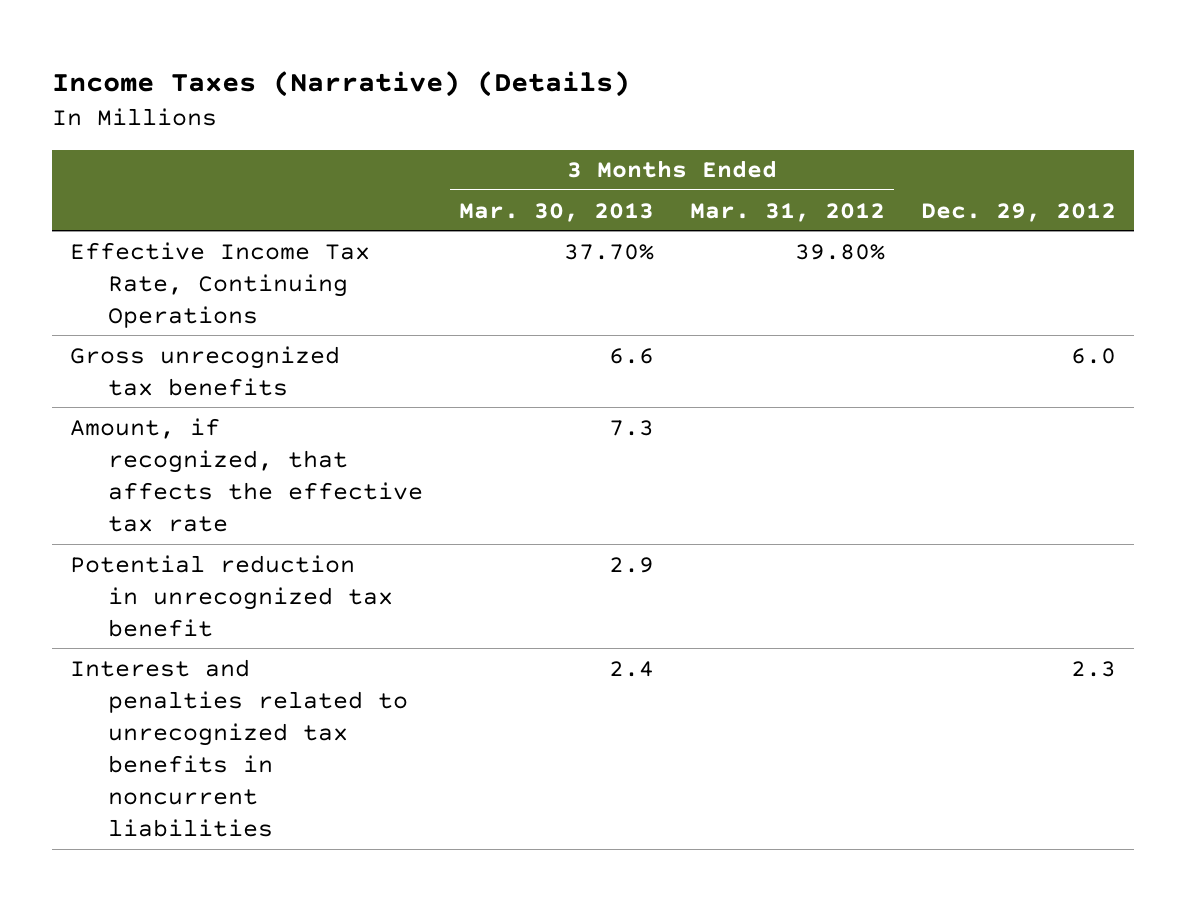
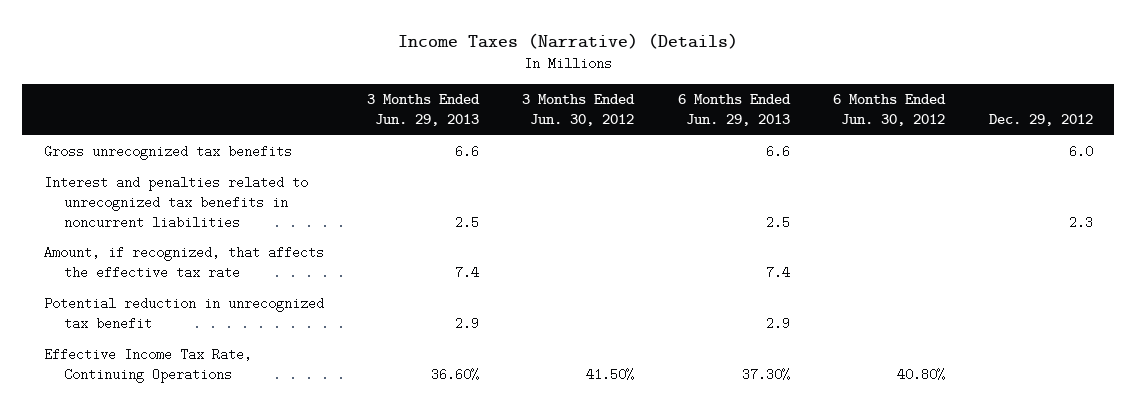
- | 3 Months Ended Mar. 30, 2013 | 3 Months Ended Mar. 31, 2012 | Dec. 29, 2012
+ | 3 Months Ended Jun. 29, 2013 | 3 Months Ended Jun. 30, 2012 | 6 Months Ended Jun. 29, 2013 | 6 Months Ended Jun. 30, 2012 | Dec. 29, 2012
moved up: Interest and penalties related to unrecognized tax benefits in noncurrent liabilities | 2.5 | | 2.5 | | 2.3
moved down: Effective Income Tax Rate, Continuing Operations | 36.60% | 41.50% | 37.30% | 40.80% |

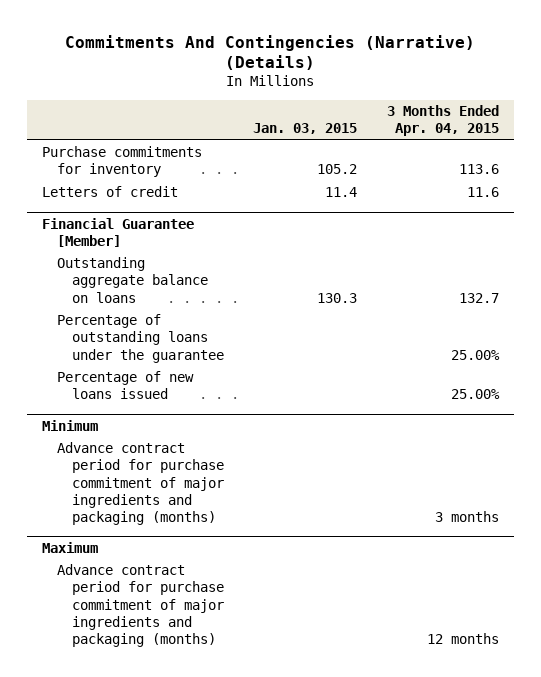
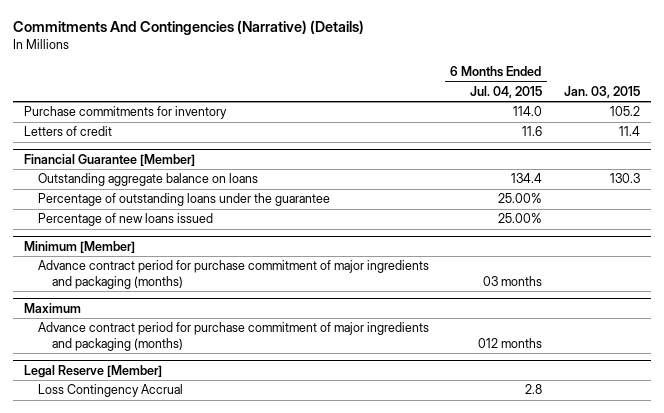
- | Jan. 03, 2015 | 3 Months Ended Apr. 04, 2015
+ | 6 Months Ended Jul. 04, 2015 | Jan. 03, 2015
- Minimum
+ Minimum [Member]
+ Legal Reserve [Member]
+ Loss Contingency Accrual | 2.8 |

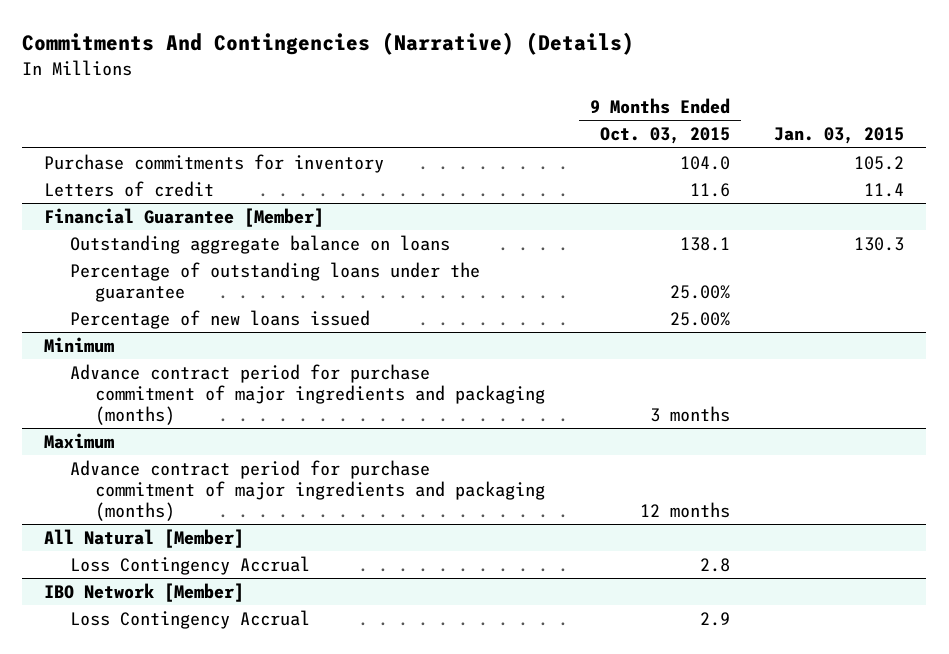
- | 6 Months Ended Jul. 04, 2015 | Jan. 03, 2015
+ | 9 Months Ended Oct. 03, 2015 | Jan. 03, 2015
- Minimum [Member]
+ Minimum
- Legal Reserve [Member]
- Loss Contingency Accrual | 2.8 |
+ All Natural [Member]
+ Loss Contingency Accrual | 2.8 |
+ IBO Network [Member]
+ Loss Contingency Accrual | 2.9 |

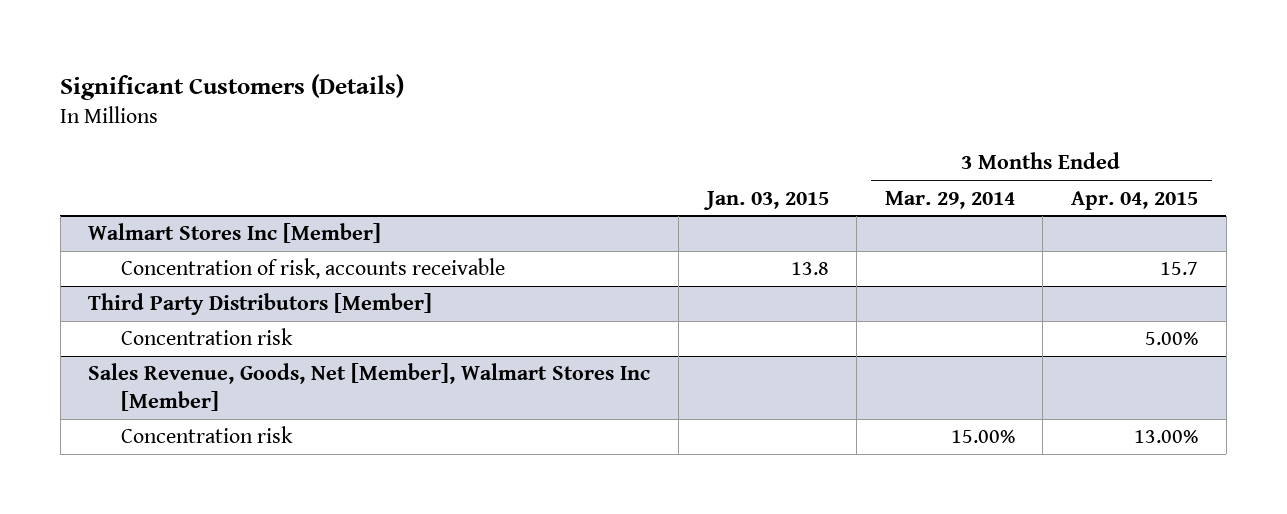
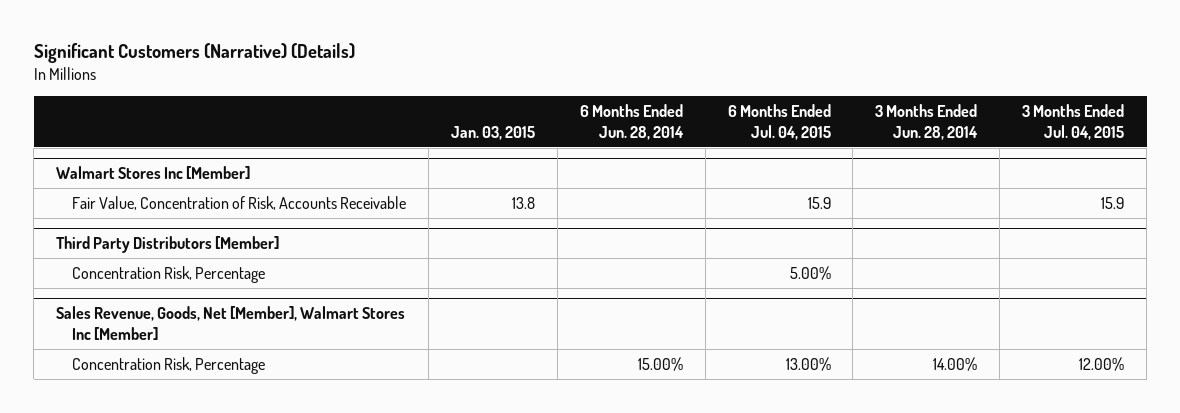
- Significant Customers (Details)
+ Significant Customers (Narrative) (Details)
- | Jan. 03, 2015 | 3 Months Ended Mar. 29, 2014 | 3 Months Ended Apr. 04, 2015
+ | Jan. 03, 2015 | 6 Months Ended Jun. 28, 2014 | 6 Months Ended Jul. 04, 2015 | 3 Months Ended Jun. 28, 2014 | 3 Months Ended Jul. 04, 2015
@ Walmart Stores Inc [Member]
- Concentration of risk, accounts receivable | 13.8 | | 15.7
+ Fair Value, Concentration of Risk, Accounts Receivable | 13.8 | | 15.9 | | 15.9
@ Third Party Distributors [Member]
- Concentration risk | | | 5.00%
+ Concentration Risk, Percentage | | | 5.00% | |
@ Sales Revenue, Goods, Net [Member], Walmart Stores Inc [Member]
- Concentration risk | | 15.00% | 13.00%
+ Concentration Risk, Percentage | | 15.00% | 13.00% | 14.00% | 12.00%

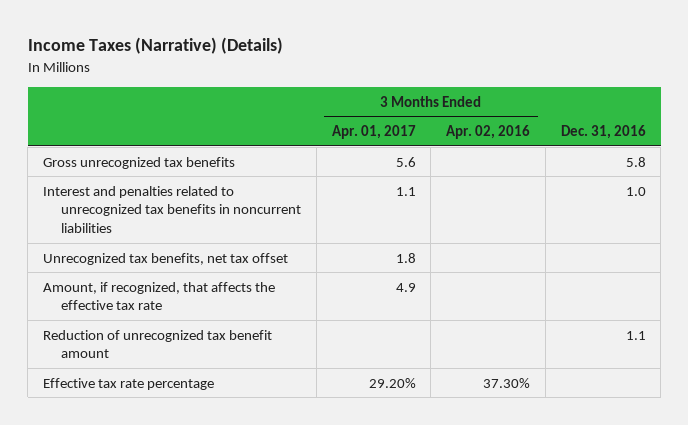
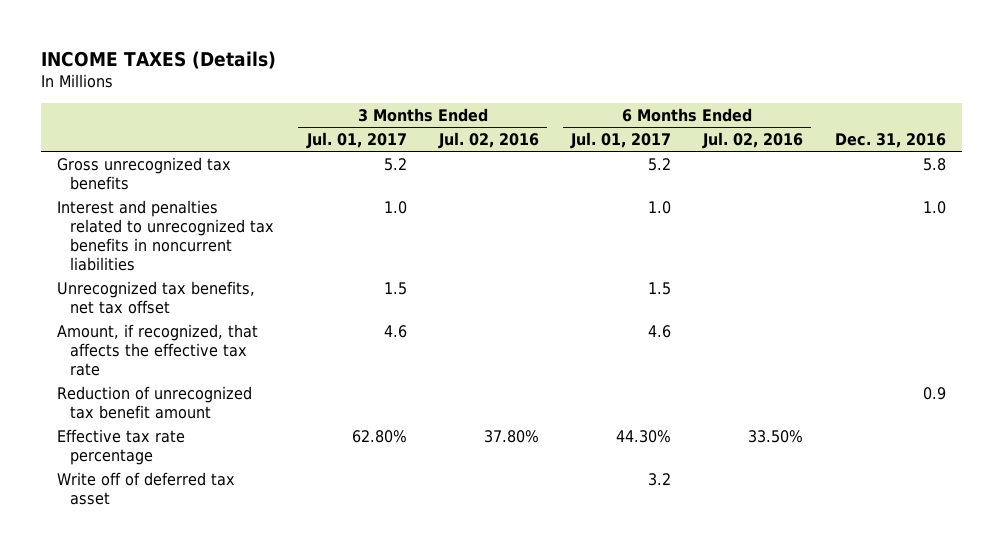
- Income Taxes (Narrative) (Details)
+ INCOME TAXES (Details)
- | 3 Months Ended Apr. 01, 2017 | 3 Months Ended Apr. 02, 2016 | Dec. 31, 2016
+ | 3 Months Ended Jul. 01, 2017 | 3 Months Ended Jul. 02, 2016 | 6 Months Ended Jul. 01, 2017 | 6 Months Ended Jul. 02, 2016 | Dec. 31, 2016
- Reduction of unrecognized tax benefit amount | | | 1.1
+ Reduction of unrecognized tax benefit amount | | | | | 0.9
+ Write off of deferred tax asset | | | 3.2 | |

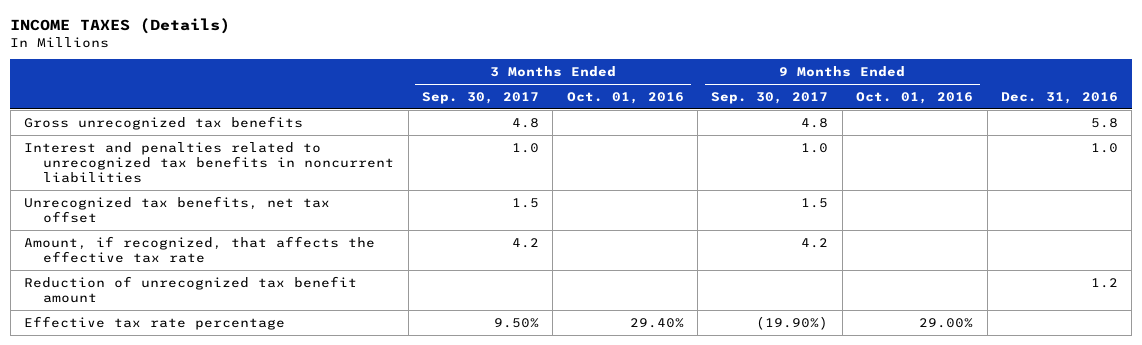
- | 3 Months Ended Jul. 01, 2017 | 3 Months Ended Jul. 02, 2016 | 6 Months Ended Jul. 01, 2017 | 6 Months Ended Jul. 02, 2016 | Dec. 31, 2016
+ | 3 Months Ended Sep. 30, 2017 | 3 Months Ended Oct. 01, 2016 | 9 Months Ended Sep. 30, 2017 | 9 Months Ended Oct. 01, 2016 | Dec. 31, 2016
- Reduction of unrecognized tax benefit amount | | | | | 0.9
+ Reduction of unrecognized tax benefit amount | | | | | 1.2
- Write off of deferred tax asset | | | 3.2 | |

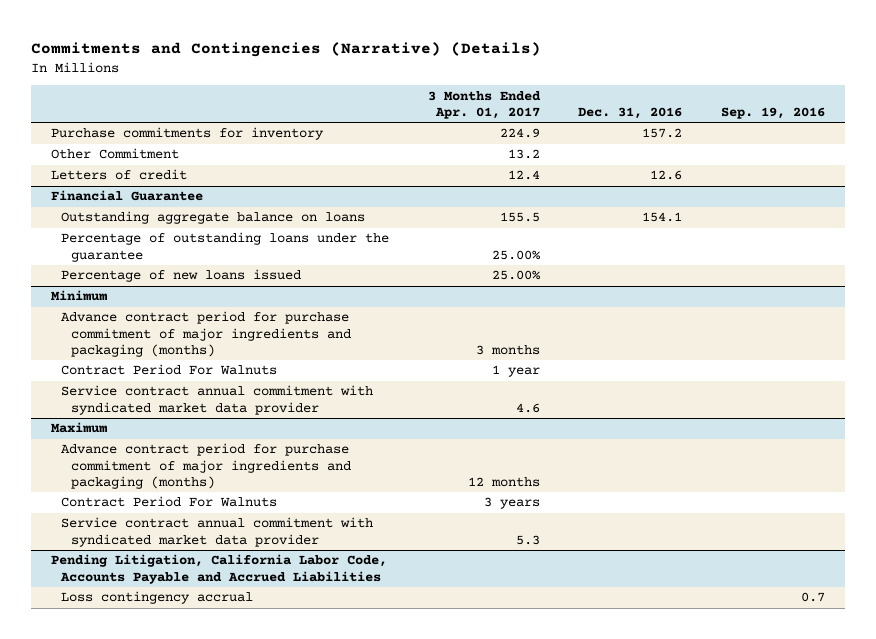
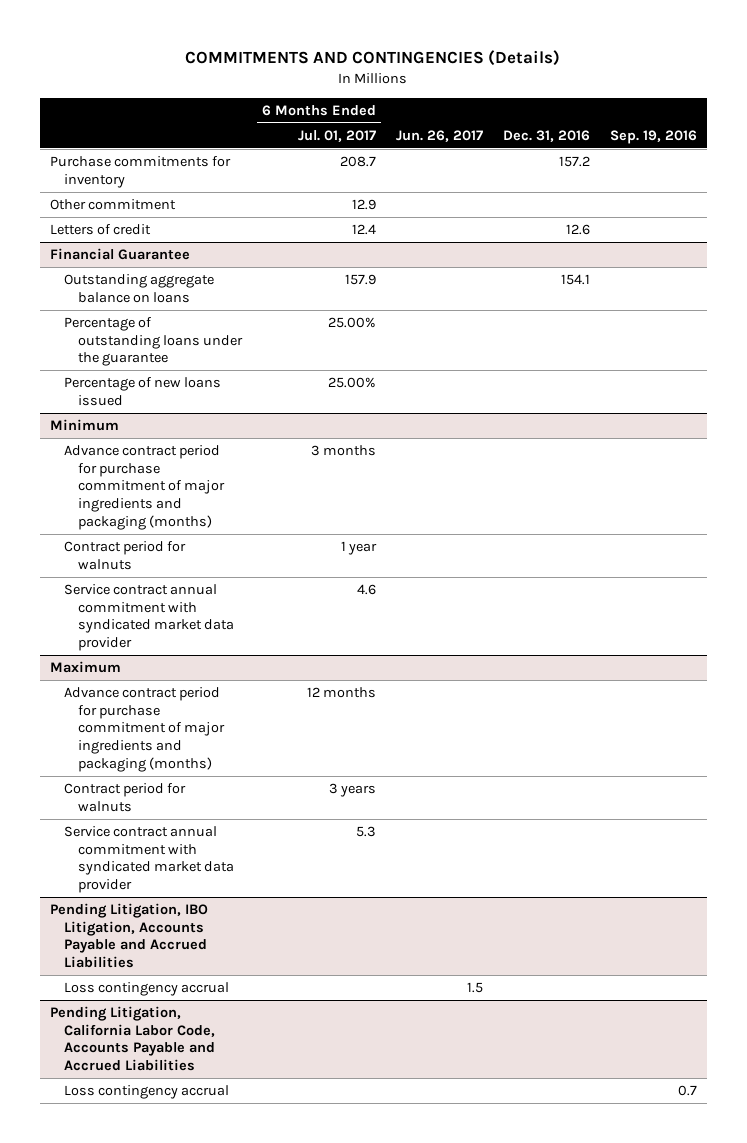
- Commitments and Contingencies (Narrative) (Details)
+ COMMITMENTS AND CONTINGENCIES (Details)
- | 3 Months Ended Apr. 01, 2017 | Dec. 31, 2016 | Sep. 19, 2016
+ | 6 Months Ended Jul. 01, 2017 | Jun. 26, 2017 | Dec. 31, 2016 | Sep. 19, 2016
- Other Commitment | 13.2 | |
+ Other commitment | 12.9 | | |
@ Minimum
- Contract Period For Walnuts | 1 year | |
+ Contract period for walnuts | 1 year | | |
@ Maximum
- Contract Period For Walnuts | 3 years | |
+ Contract period for walnuts | 3 years | | |
+ Pending Litigation, IBO Litigation, Accounts Payable and Accrued Liabilities
+ Loss contingency accrual | | 1.5 | |

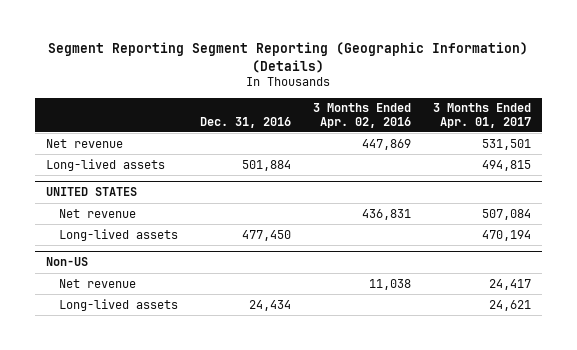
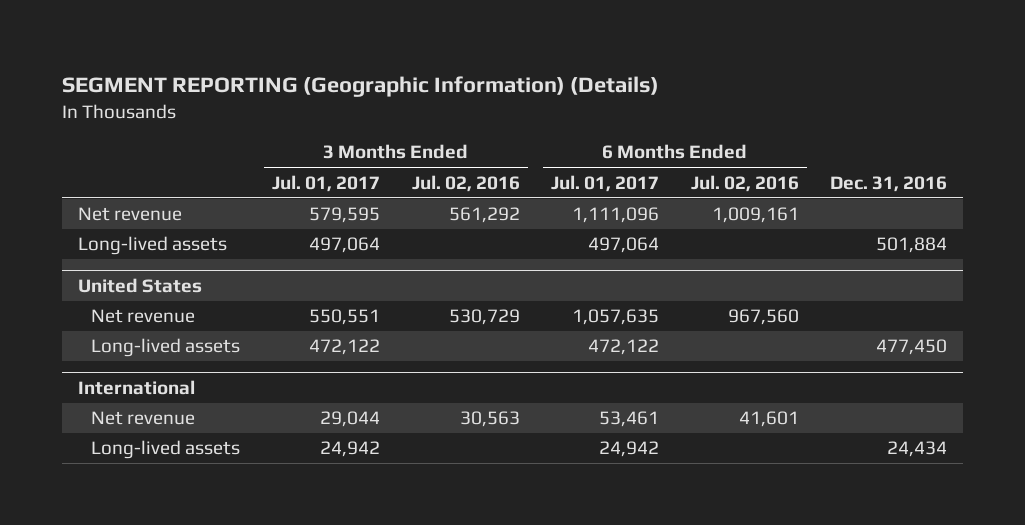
- Segment Reporting Segment Reporting (Geographic Information) (Details)
+ SEGMENT REPORTING (Geographic Information) (Details)
- | Dec. 31, 2016 | 3 Months Ended Apr. 02, 2016 | 3 Months Ended Apr. 01, 2017
+ | 3 Months Ended Jul. 01, 2017 | 3 Months Ended Jul. 02, 2016 | 6 Months Ended Jul. 01, 2017 | 6 Months Ended Jul. 02, 2016 | Dec. 31, 2016
- UNITED STATES
+ United States
- Non-US
+ International

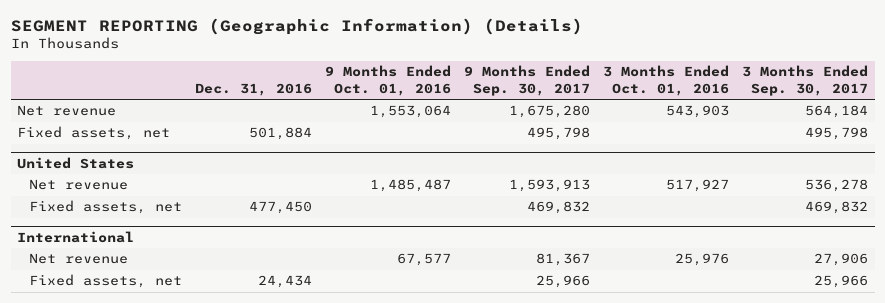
- | 3 Months Ended Jul. 01, 2017 | 3 Months Ended Jul. 02, 2016 | 6 Months Ended Jul. 01, 2017 | 6 Months Ended Jul. 02, 2016 | Dec. 31, 2016
+ | Dec. 31, 2016 | 9 Months Ended Oct. 01, 2016 | 9 Months Ended Sep. 30, 2017 | 3 Months Ended Oct. 01, 2016 | 3 Months Ended Sep. 30, 2017
- Long-lived assets | 497,064 | | 497,064 | | 501,884
+ Fixed assets, net | 501,884 | | 495,798 | | 495,798
@ United States
- Long-lived assets | 472,122 | | 472,122 | | 477,450
+ Fixed assets, net | 477,450 | | 469,832 | | 469,832
@ International
- Long-lived assets | 24,942 | | 24,942 | | 24,434
+ Fixed assets, net | 24,434 | | 25,966 | | 25,966

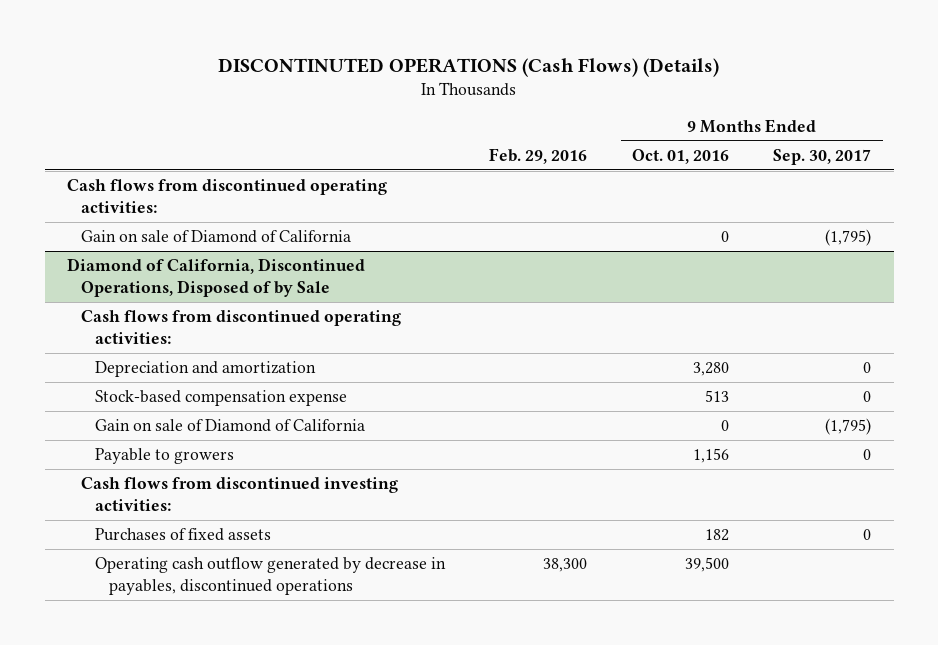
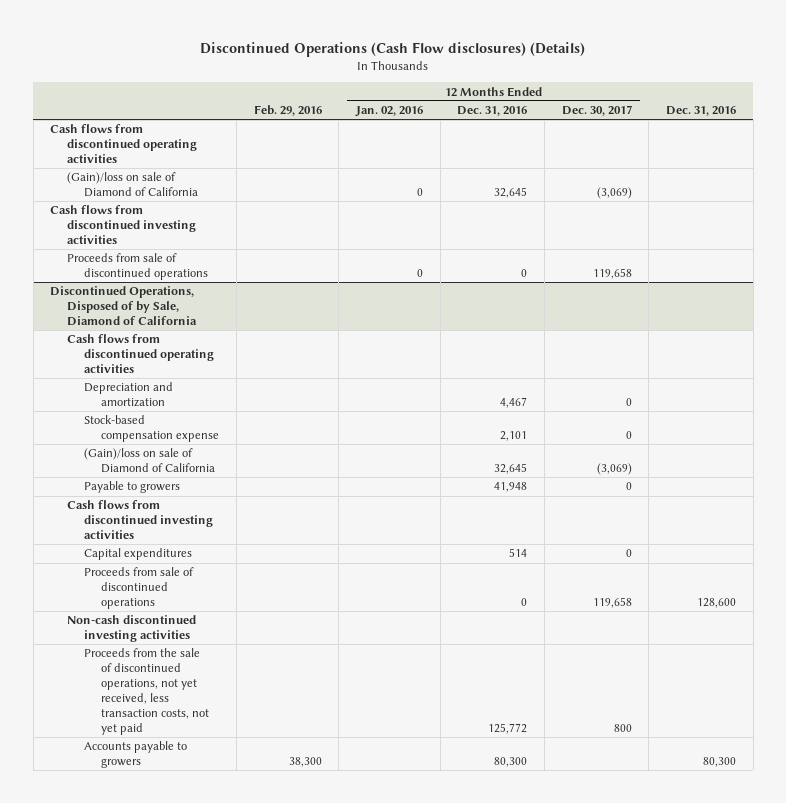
- DISCONTINUTED OPERATIONS (Cash Flows) (Details)
+ Discontinued Operations (Cash Flow disclosures) (Details)
- | Feb. 29, 2016 | 9 Months Ended Oct. 01, 2016 | 9 Months Ended Sep. 30, 2017
+ | Feb. 29, 2016 | 12 Months Ended Jan. 02, 2016 | 12 Months Ended Dec. 31, 2016 | 12 Months Ended Dec. 30, 2017 | Dec. 31, 2016
- Cash flows from discontinued operating activities:
- Gain on sale of Diamond of California | | 0 | (1,795)
- Diamond of California, Discontinued Operations, Disposed of by Sale
- Cash flows from discontinued operating activities:
+ Cash flows from discontinued operating activities
+ (Gain)/loss on sale of Diamond of California | | 0 | 32,645 | (3,069) |
+ Cash flows from discontinued investing activities
+ Proceeds from sale of discontinued operations | | 0 | 0 | 119,658 |
+ Discontinued Operations, Disposed of by Sale, Diamond of California
+ Cash flows from discontinued operating activities
- Gain on sale of Diamond of California | | 0 | (1,795)
+ (Gain)/loss on sale of Diamond of California | | | 32,645 | (3,069) |
- Cash flows from discontinued investing activities:
- Purchases of fixed assets | | 182 | 0
- Operating cash outflow generated by decrease in payables, discontinued operations | 38,300 | 39,500 |
+ Cash flows from discontinued investing activities
+ Capital expenditures | | | 514 | 0 |
+ Proceeds from sale of discontinued operations | | | 0 | 119,658 | 128,600
+ Non-cash discontinued investing activities
+ Proceeds from the sale of discontinued operations, not yet received, less transaction costs, not yet paid | | | 125,772 | 800 |
+ Accounts payable to growers | 38,300 | | 80,300 | | 80,300

